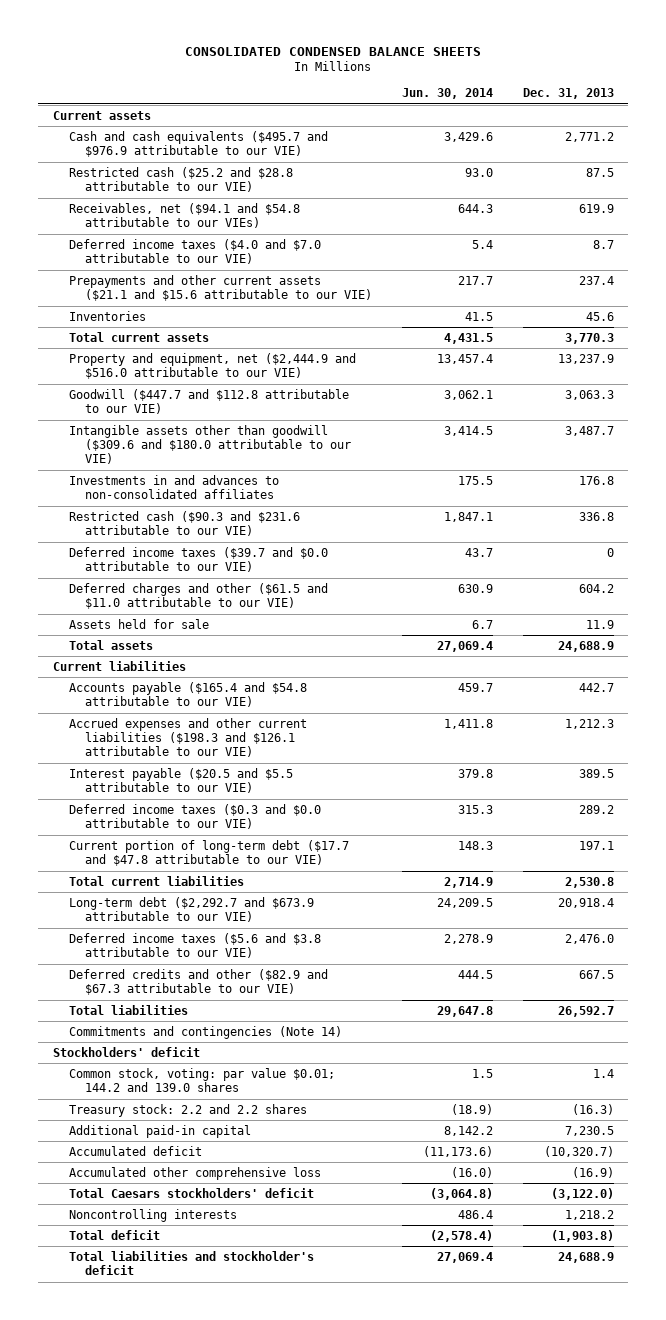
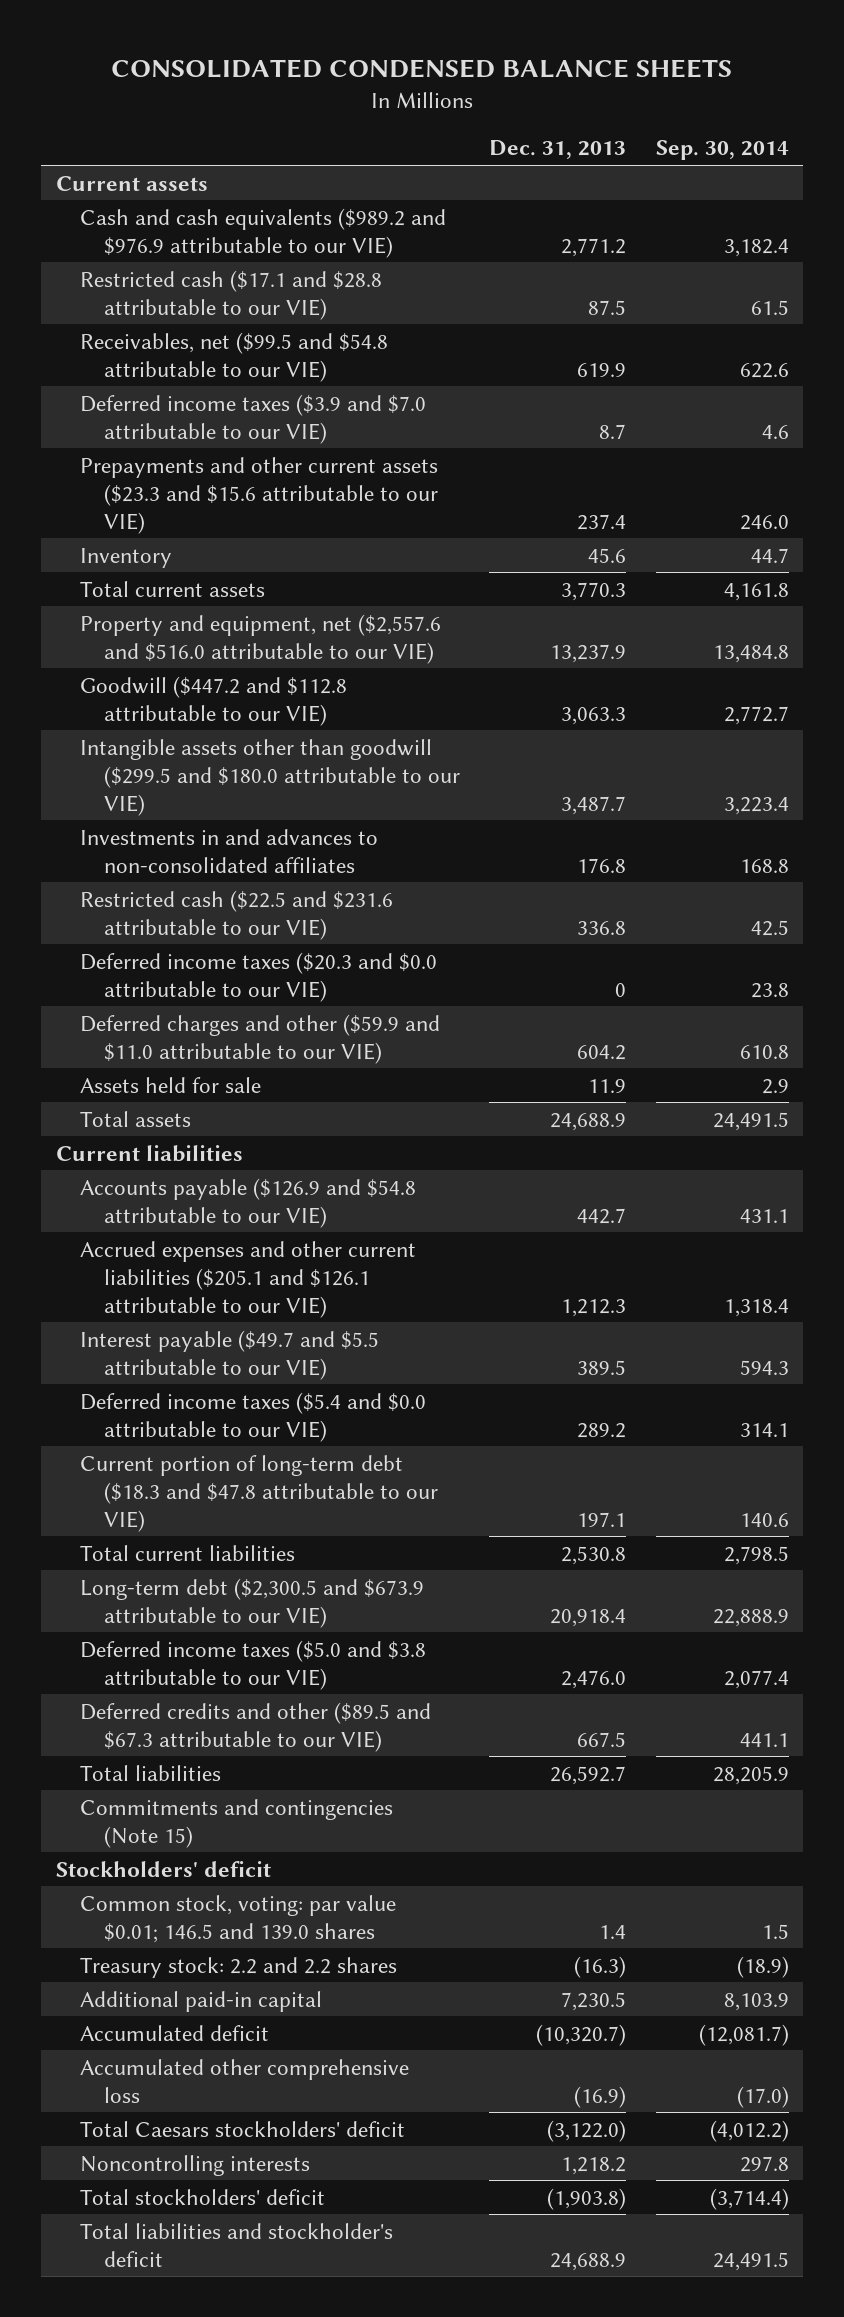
- | Jun. 30, 2014 | Dec. 31, 2013
+ | Dec. 31, 2013 | Sep. 30, 2014
- Cash and cash equivalents ($495.7 and $976.9 attributable to our VIE) | 3,429.6 | 2,771.2
- Restricted cash ($25.2 and $28.8 attributable to our VIE) | 93.0 | 87.5
- Receivables, net ($94.1 and $54.8 attributable to our VIEs) | 644.3 | 619.9
- Deferred income taxes ($4.0 and $7.0 attributable to our VIE) | 5.4 | 8.7
- Prepayments and other current assets ($21.1 and $15.6 attributable to our VIE) | 217.7 | 237.4
- Inventories | 41.5 | 45.6
+ Cash and cash equivalents ($989.2 and $976.9 attributable to our VIE) | 2,771.2 | 3,182.4
+ Restricted cash ($17.1 and $28.8 attributable to our VIE) | 87.5 | 61.5
+ Receivables, net ($99.5 and $54.8 attributable to our VIE) | 619.9 | 622.6
+ Deferred income taxes ($3.9 and $7.0 attributable to our VIE) | 8.7 | 4.6
+ Prepayments and other current assets ($23.3 and $15.6 attributable to our VIE) | 237.4 | 246.0
+ Inventory | 45.6 | 44.7
- Property and equipment, net ($2,444.9 and $516.0 attributable to our VIE) | 13,457.4 | 13,237.9
- Goodwill ($447.7 and $112.8 attributable to our VIE) | 3,062.1 | 3,063.3
- Intangible assets other than goodwill ($309.6 and $180.0 attributable to our VIE) | 3,414.5 | 3,487.7
+ Property and equipment, net ($2,557.6 and $516.0 attributable to our VIE) | 13,237.9 | 13,484.8
+ Goodwill ($447.2 and $112.8 attributable to our VIE) | 3,063.3 | 2,772.7
+ Intangible assets other than goodwill ($299.5 and $180.0 attributable to our VIE) | 3,487.7 | 3,223.4
- Restricted cash ($90.3 and $231.6 attributable to our VIE) | 1,847.1 | 336.8
- Deferred income taxes ($39.7 and $0.0 attributable to our VIE) | 43.7 | 0
- Deferred charges and other ($61.5 and $11.0 attributable to our VIE) | 630.9 | 604.2
+ Restricted cash ($22.5 and $231.6 attributable to our VIE) | 336.8 | 42.5
+ Deferred income taxes ($20.3 and $0.0 attributable to our VIE) | 0 | 23.8
+ Deferred charges and other ($59.9 and $11.0 attributable to our VIE) | 604.2 | 610.8
- Accounts payable ($165.4 and $54.8 attributable to our VIE) | 459.7 | 442.7
- Accrued expenses and other current liabilities ($198.3 and $126.1 attributable to our VIE) | 1,411.8 | 1,212.3
- Interest payable ($20.5 and $5.5 attributable to our VIE) | 379.8 | 389.5
- Deferred income taxes ($0.3 and $0.0 attributable to our VIE) | 315.3 | 289.2
- Current portion of long-term debt ($17.7 and $47.8 attributable to our VIE) | 148.3 | 197.1
+ Accounts payable ($126.9 and $54.8 attributable to our VIE) | 442.7 | 431.1
+ Accrued expenses and other current liabilities ($205.1 and $126.1 attributable to our VIE) | 1,212.3 | 1,318.4
+ Interest payable ($49.7 and $5.5 attributable to our VIE) | 389.5 | 594.3
+ Deferred income taxes ($5.4 and $0.0 attributable to our VIE) | 289.2 | 314.1
+ Current portion of long-term debt ($18.3 and $47.8 attributable to our VIE) | 197.1 | 140.6
- Long-term debt ($2,292.7 and $673.9 attributable to our VIE) | 24,209.5 | 20,918.4
- Deferred income taxes ($5.6 and $3.8 attributable to our VIE) | 2,278.9 | 2,476.0
- Deferred credits and other ($82.9 and $67.3 attributable to our VIE) | 444.5 | 667.5
+ Long-term debt ($2,300.5 and $673.9 attributable to our VIE) | 20,918.4 | 22,888.9
+ Deferred income taxes ($5.0 and $3.8 attributable to our VIE) | 2,476.0 | 2,077.4
+ Deferred credits and other ($89.5 and $67.3 attributable to our VIE) | 667.5 | 441.1
- Commitments and contingencies (Note 14)
+ Commitments and contingencies (Note 15)
- Common stock, voting: par value $0.01; 144.2 and 139.0 shares | 1.5 | 1.4
+ Common stock, voting: par value $0.01; 146.5 and 139.0 shares | 1.4 | 1.5
- Total deficit | (2,578.4) | (1,903.8)
+ Total stockholders' deficit | (1,903.8) | (3,714.4)

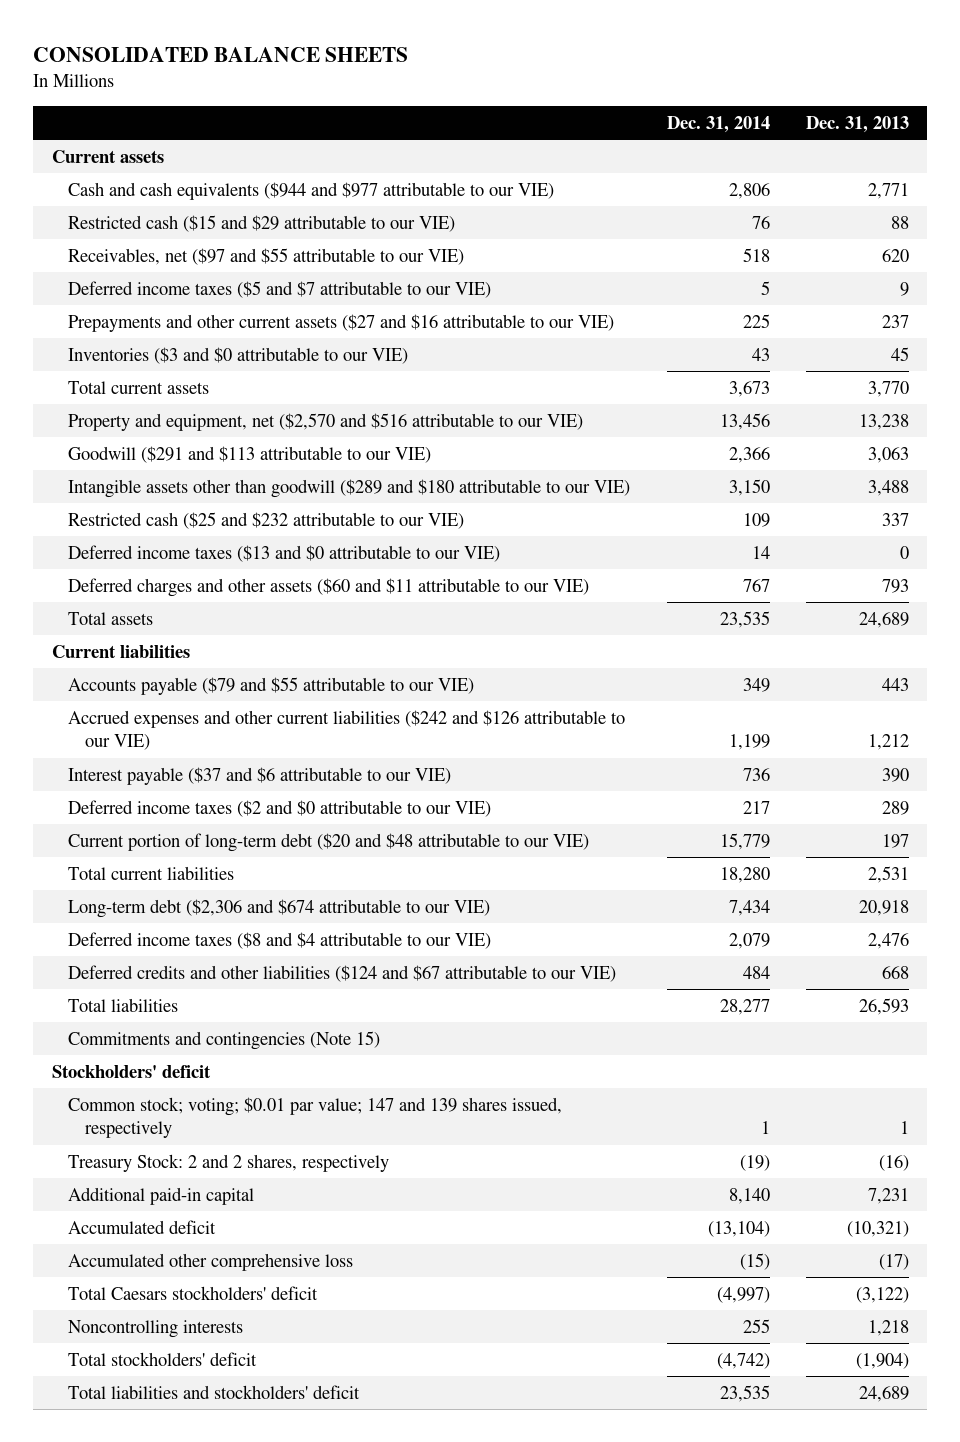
- CONSOLIDATED CONDENSED BALANCE SHEETS
+ CONSOLIDATED BALANCE SHEETS
- | Dec. 31, 2013 | Sep. 30, 2014
+ | Dec. 31, 2014 | Dec. 31, 2013
- Cash and cash equivalents ($989.2 and $976.9 attributable to our VIE) | 2,771.2 | 3,182.4
- Restricted cash ($17.1 and $28.8 attributable to our VIE) | 87.5 | 61.5
- Receivables, net ($99.5 and $54.8 attributable to our VIE) | 619.9 | 622.6
- Deferred income taxes ($3.9 and $7.0 attributable to our VIE) | 8.7 | 4.6
- Prepayments and other current assets ($23.3 and $15.6 attributable to our VIE) | 237.4 | 246.0
- Inventory | 45.6 | 44.7
- Total current assets | 3,770.3 | 4,161.8
- Property and equipment, net ($2,557.6 and $516.0 attributable to our VIE) | 13,237.9 | 13,484.8
- Goodwill ($447.2 and $112.8 attributable to our VIE) | 3,063.3 | 2,772.7
- Intangible assets other than goodwill ($299.5 and $180.0 attributable to our VIE) | 3,487.7 | 3,223.4
- Investments in and advances to non-consolidated affiliates | 176.8 | 168.8
- Restricted cash ($22.5 and $231.6 attributable to our VIE) | 336.8 | 42.5
- Deferred income taxes ($20.3 and $0.0 attributable to our VIE) | 0 | 23.8
- Deferred charges and other ($59.9 and $11.0 attributable to our VIE) | 604.2 | 610.8
- Assets held for sale | 11.9 | 2.9
- Total assets | 24,688.9 | 24,491.5
+ Cash and cash equivalents ($944 and $977 attributable to our VIE) | 2,806 | 2,771
+ Restricted cash ($15 and $29 attributable to our VIE) | 76 | 88
+ Receivables, net ($97 and $55 attributable to our VIE) | 518 | 620
+ Deferred income taxes ($5 and $7 attributable to our VIE) | 5 | 9
+ Prepayments and other current assets ($27 and $16 attributable to our VIE) | 225 | 237
+ Inventories ($3 and $0 attributable to our VIE) | 43 | 45
+ Total current assets | 3,673 | 3,770
+ Property and equipment, net ($2,570 and $516 attributable to our VIE) | 13,456 | 13,238
+ Goodwill ($291 and $113 attributable to our VIE) | 2,366 | 3,063
+ Intangible assets other than goodwill ($289 and $180 attributable to our VIE) | 3,150 | 3,488
+ Restricted cash ($25 and $232 attributable to our VIE) | 109 | 337
+ Deferred income taxes ($13 and $0 attributable to our VIE) | 14 | 0
+ Deferred charges and other assets ($60 and $11 attributable to our VIE) | 767 | 793
+ Total assets | 23,535 | 24,689
- Accounts payable ($126.9 and $54.8 attributable to our VIE) | 442.7 | 431.1
- Accrued expenses and other current liabilities ($205.1 and $126.1 attributable to our VIE) | 1,212.3 | 1,318.4
- Interest payable ($49.7 and $5.5 attributable to our VIE) | 389.5 | 594.3
- Deferred income taxes ($5.4 and $0.0 attributable to our VIE) | 289.2 | 314.1
- Current portion of long-term debt ($18.3 and $47.8 attributable to our VIE) | 197.1 | 140.6
- Total current liabilities | 2,530.8 | 2,798.5
- Long-term debt ($2,300.5 and $673.9 attributable to our VIE) | 20,918.4 | 22,888.9
- Deferred income taxes ($5.0 and $3.8 attributable to our VIE) | 2,476.0 | 2,077.4
- Deferred credits and other ($89.5 and $67.3 attributable to our VIE) | 667.5 | 441.1
- Total liabilities | 26,592.7 | 28,205.9
+ Accounts payable ($79 and $55 attributable to our VIE) | 349 | 443
+ Accrued expenses and other current liabilities ($242 and $126 attributable to our VIE) | 1,199 | 1,212
+ Interest payable ($37 and $6 attributable to our VIE) | 736 | 390
+ Deferred income taxes ($2 and $0 attributable to our VIE) | 217 | 289
+ Current portion of long-term debt ($20 and $48 attributable to our VIE) | 15,779 | 197
+ Total current liabilities | 18,280 | 2,531
+ Long-term debt ($2,306 and $674 attributable to our VIE) | 7,434 | 20,918
+ Deferred income taxes ($8 and $4 attributable to our VIE) | 2,079 | 2,476
+ Deferred credits and other liabilities ($124 and $67 attributable to our VIE) | 484 | 668
+ Total liabilities | 28,277 | 26,593
- Common stock, voting: par value $0.01; 146.5 and 139.0 shares | 1.4 | 1.5
- Treasury stock: 2.2 and 2.2 shares | (16.3) | (18.9)
- Additional paid-in capital | 7,230.5 | 8,103.9
- Accumulated deficit | (10,320.7) | (12,081.7)
- Accumulated other comprehensive loss | (16.9) | (17.0)
- Total Caesars stockholders' deficit | (3,122.0) | (4,012.2)
- Noncontrolling interests | 1,218.2 | 297.8
- Total stockholders' deficit | (1,903.8) | (3,714.4)
- Total liabilities and stockholder's deficit | 24,688.9 | 24,491.5
+ Common stock; voting; $0.01 par value; 147 and 139 shares issued, respectively | 1 | 1
+ Treasury Stock: 2 and 2 shares, respectively | (19) | (16)
+ Additional paid-in capital | 8,140 | 7,231
+ Accumulated deficit | (13,104) | (10,321)
+ Accumulated other comprehensive loss | (15) | (17)
+ Total Caesars stockholders' deficit | (4,997) | (3,122)
+ Noncontrolling interests | 255 | 1,218
+ Total stockholders' deficit | (4,742) | (1,904)
+ Total liabilities and stockholders' deficit | 23,535 | 24,689

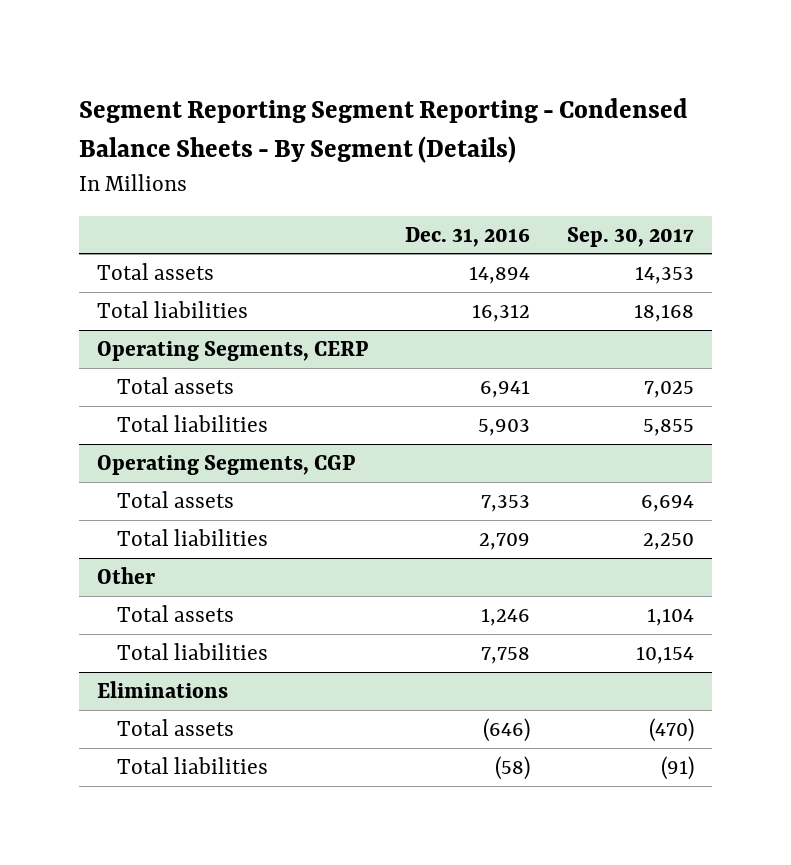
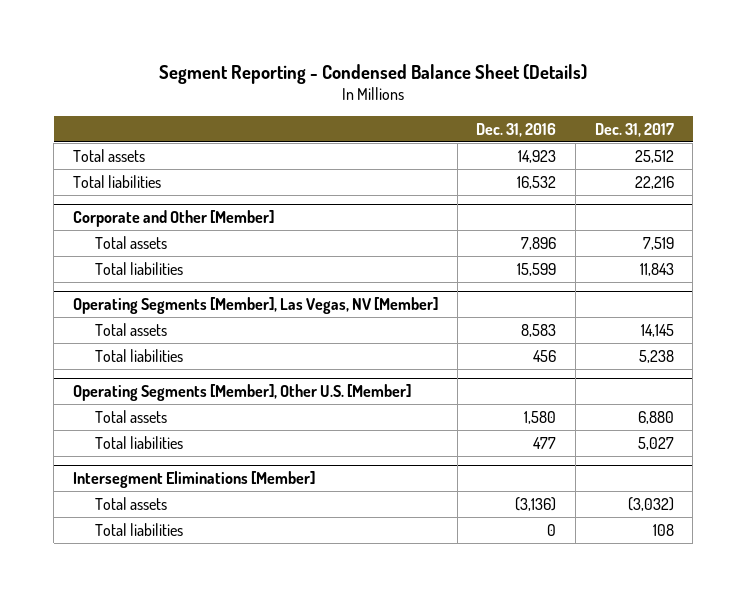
- Segment Reporting Segment Reporting - Condensed Balance Sheets - By Segment (Details)
+ Segment Reporting - Condensed Balance Sheet (Details)
- | Dec. 31, 2016 | Sep. 30, 2017
+ | Dec. 31, 2016 | Dec. 31, 2017
- Total assets | 14,894 | 14,353
- Total liabilities | 16,312 | 18,168
- Operating Segments, CERP
- Total assets | 6,941 | 7,025
- Total liabilities | 5,903 | 5,855
- Operating Segments, CGP
- Total assets | 7,353 | 6,694
- Total liabilities | 2,709 | 2,250
- Other
- Total assets | 1,246 | 1,104
- Total liabilities | 7,758 | 10,154
- Eliminations
- Total assets | (646) | (470)
- Total liabilities | (58) | (91)
+ Total assets | 14,923 | 25,512
+ Total liabilities | 16,532 | 22,216
+ Corporate and Other [Member]
+ Total assets | 7,896 | 7,519
+ Total liabilities | 15,599 | 11,843
+ Operating Segments [Member], Las Vegas, NV [Member]
+ Total assets | 8,583 | 14,145
+ Total liabilities | 456 | 5,238
+ Operating Segments [Member], Other U.S. [Member]
+ Total assets | 1,580 | 6,880
+ Total liabilities | 477 | 5,027
+ Intersegment Eliminations [Member]
+ Total assets | (3,136) | (3,032)
+ Total liabilities | 0 | 108

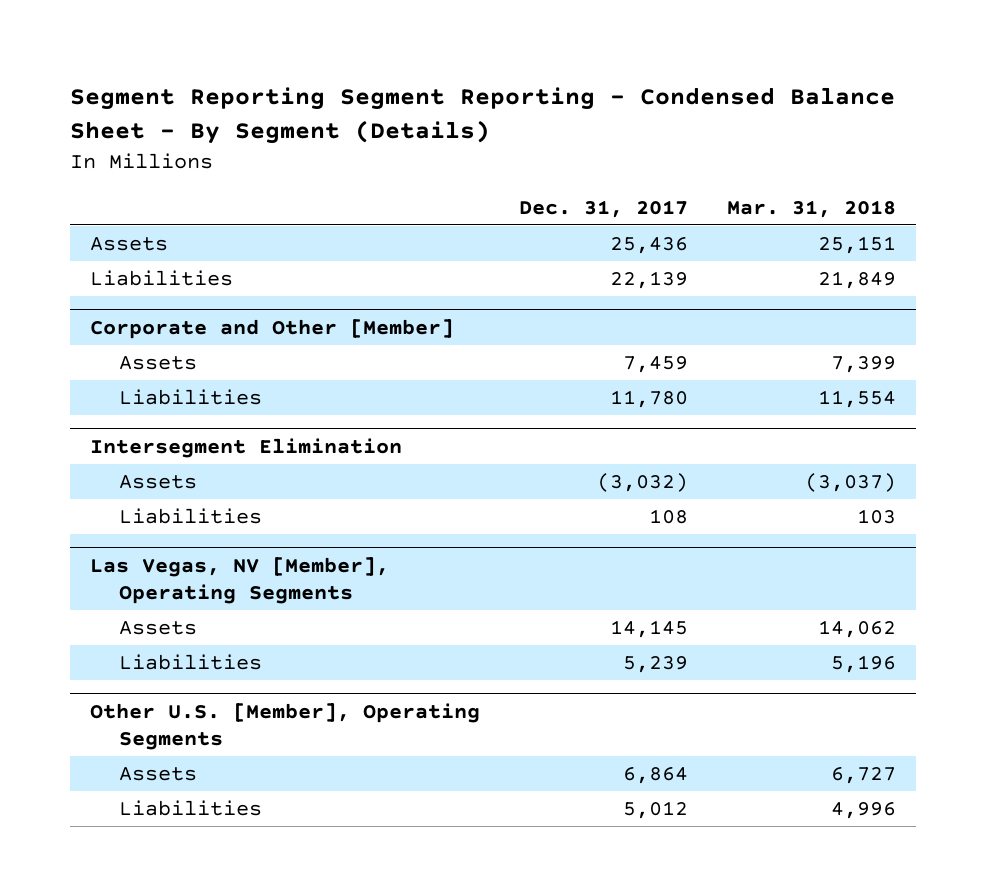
- Segment Reporting - Condensed Balance Sheet (Details)
+ Segment Reporting Segment Reporting - Condensed Balance Sheet - By Segment (Details)
- | Dec. 31, 2016 | Dec. 31, 2017
+ | Dec. 31, 2017 | Mar. 31, 2018
- Total assets | 14,923 | 25,512
- Total liabilities | 16,532 | 22,216
+ Assets | 25,436 | 25,151
+ Liabilities | 22,139 | 21,849
@ Corporate and Other [Member]
- Total assets | 7,896 | 7,519
- Total liabilities | 15,599 | 11,843
- Operating Segments [Member], Las Vegas, NV [Member]
- Total assets | 8,583 | 14,145
- Total liabilities | 456 | 5,238
- Operating Segments [Member], Other U.S. [Member]
- Total assets | 1,580 | 6,880
- Total liabilities | 477 | 5,027
- Intersegment Eliminations [Member]
- Total assets | (3,136) | (3,032)
- Total liabilities | 0 | 108
@ Corporate and Other [Member]
+ Assets | 7,459 | 7,399
+ Liabilities | 11,780 | 11,554
+ Intersegment Elimination
+ Assets | (3,032) | (3,037)
+ Liabilities | 108 | 103
+ Las Vegas, NV [Member], Operating Segments
+ Assets | 14,145 | 14,062
+ Liabilities | 5,239 | 5,196
+ Other U.S. [Member], Operating Segments
+ Assets | 6,864 | 6,727
+ Liabilities | 5,012 | 4,996

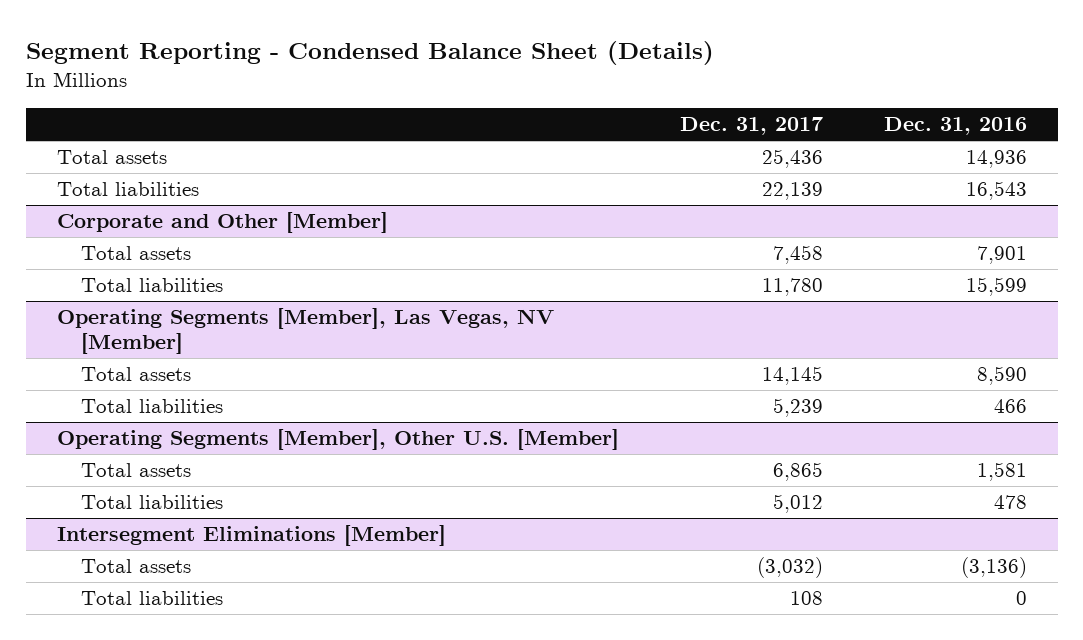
- Segment Reporting Segment Reporting - Condensed Balance Sheet - By Segment (Details)
+ Segment Reporting - Condensed Balance Sheet (Details)
- | Dec. 31, 2017 | Mar. 31, 2018
+ | Dec. 31, 2017 | Dec. 31, 2016
- Assets | 25,436 | 25,151
- Liabilities | 22,139 | 21,849
+ Total assets | 25,436 | 14,936
+ Total liabilities | 22,139 | 16,543
@ Corporate and Other [Member]
- Assets | 7,459 | 7,399
- Liabilities | 11,780 | 11,554
- Intersegment Elimination
- Assets | (3,032) | (3,037)
- Liabilities | 108 | 103
- Las Vegas, NV [Member], Operating Segments
- Assets | 14,145 | 14,062
- Liabilities | 5,239 | 5,196
- Other U.S. [Member], Operating Segments
- Assets | 6,864 | 6,727
- Liabilities | 5,012 | 4,996
@ Corporate and Other [Member]
+ Total assets | 7,458 | 7,901
+ Total liabilities | 11,780 | 15,599
+ Operating Segments [Member], Las Vegas, NV [Member]
+ Total assets | 14,145 | 8,590
+ Total liabilities | 5,239 | 466
+ Operating Segments [Member], Other U.S. [Member]
+ Total assets | 6,865 | 1,581
+ Total liabilities | 5,012 | 478
+ Intersegment Eliminations [Member]
+ Total assets | (3,032) | (3,136)
+ Total liabilities | 108 | 0

